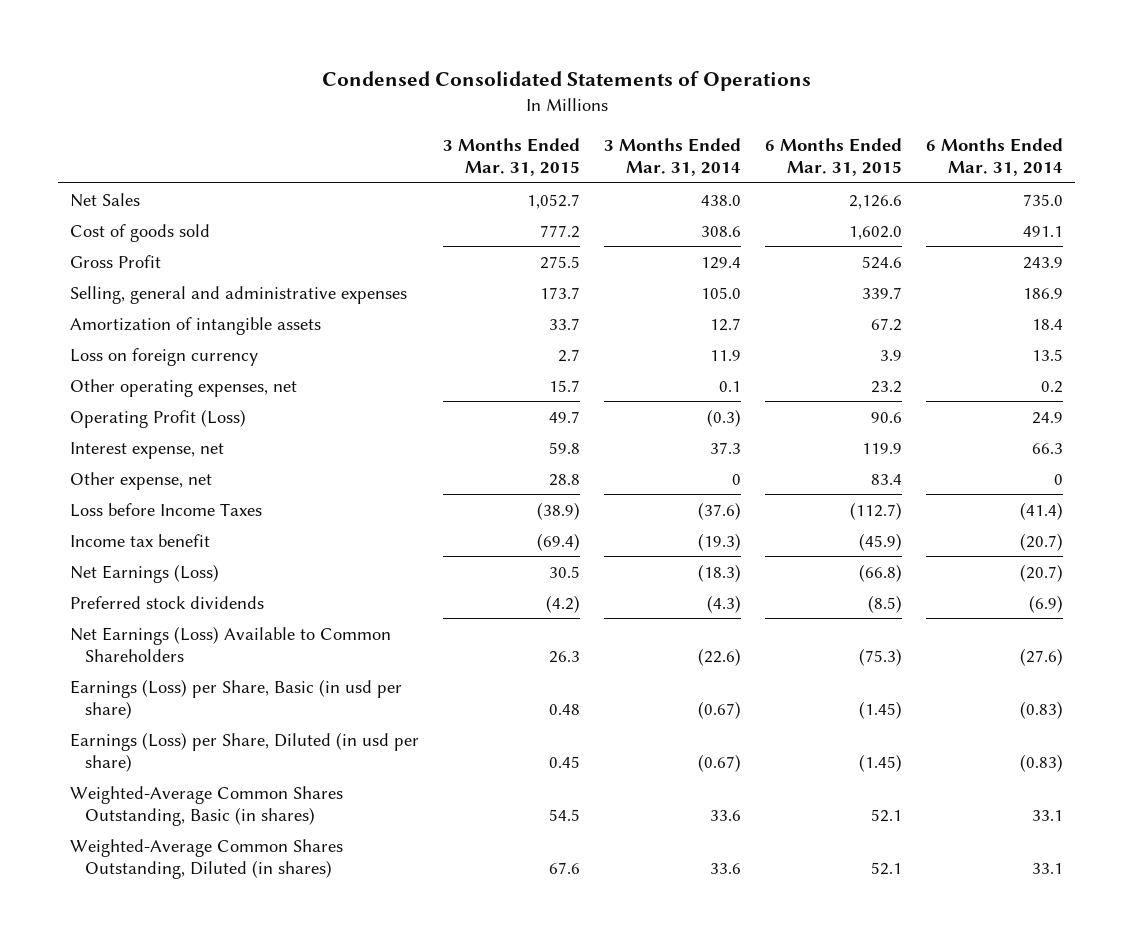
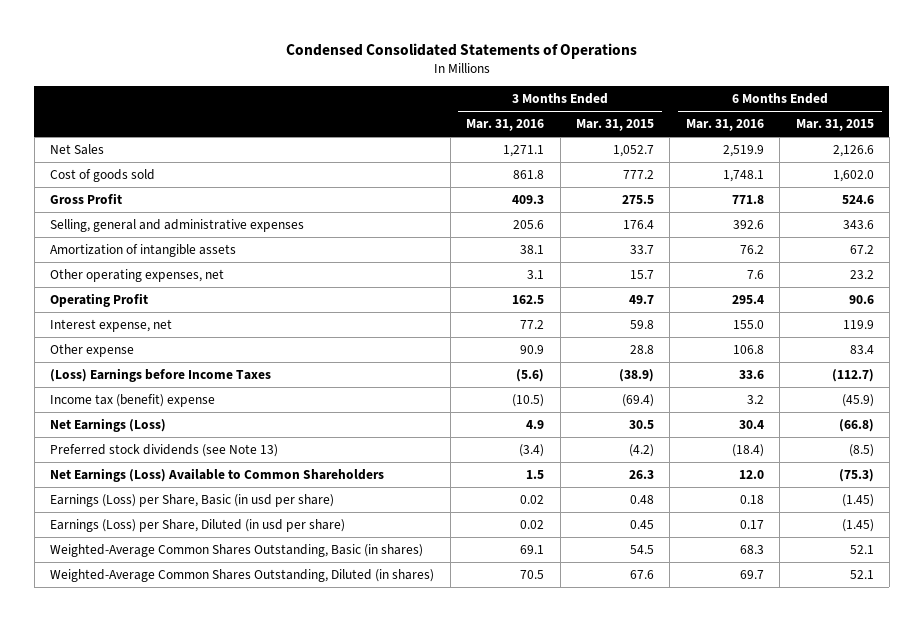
- | 3 Months Ended Mar. 31, 2015 | 3 Months Ended Mar. 31, 2014 | 6 Months Ended Mar. 31, 2015 | 6 Months Ended Mar. 31, 2014
+ | 3 Months Ended Mar. 31, 2016 | 3 Months Ended Mar. 31, 2015 | 6 Months Ended Mar. 31, 2016 | 6 Months Ended Mar. 31, 2015
- Selling, general and administrative expenses | 173.7 | 105.0 | 339.7 | 186.9
+ Selling, general and administrative expenses | 205.6 | 176.4 | 392.6 | 343.6
- Loss on foreign currency | 2.7 | 11.9 | 3.9 | 13.5
- Operating Profit (Loss) | 49.7 | (0.3) | 90.6 | 24.9
+ Operating Profit | 162.5 | 49.7 | 295.4 | 90.6
- Other expense, net | 28.8 | 0 | 83.4 | 0
- Loss before Income Taxes | (38.9) | (37.6) | (112.7) | (41.4)
- Income tax benefit | (69.4) | (19.3) | (45.9) | (20.7)
+ Other expense | 90.9 | 28.8 | 106.8 | 83.4
+ (Loss) Earnings before Income Taxes | (5.6) | (38.9) | 33.6 | (112.7)
+ Income tax (benefit) expense | (10.5) | (69.4) | 3.2 | (45.9)
- Preferred stock dividends | (4.2) | (4.3) | (8.5) | (6.9)
+ Preferred stock dividends (see Note 13) | (3.4) | (4.2) | (18.4) | (8.5)

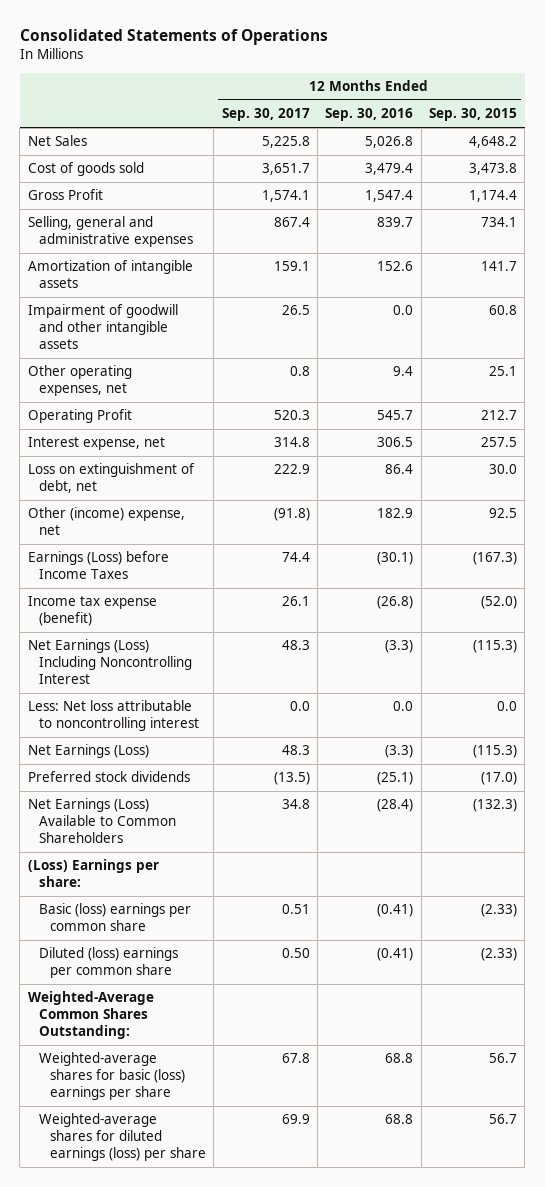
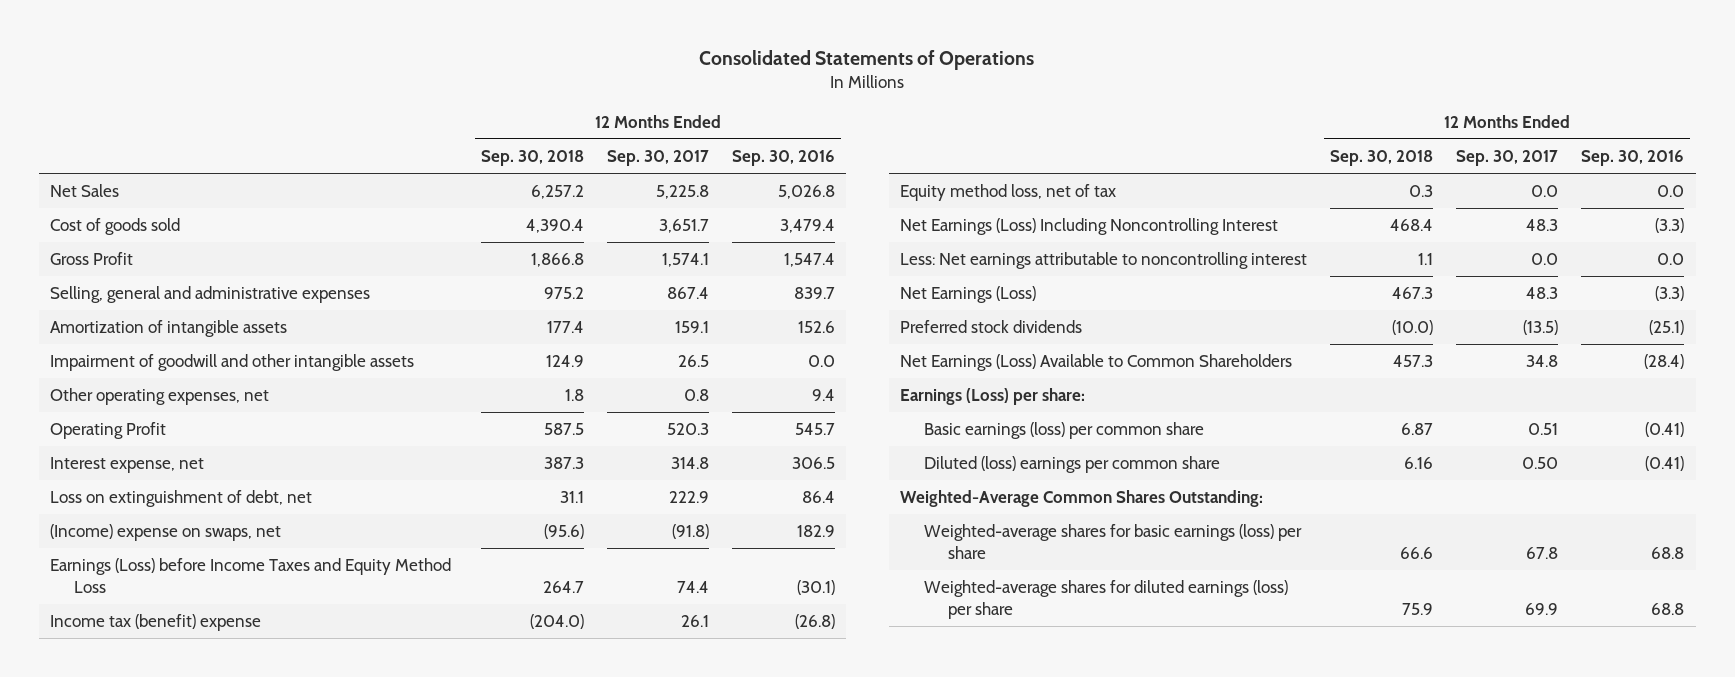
- | 12 Months Ended Sep. 30, 2017 | 12 Months Ended Sep. 30, 2016 | 12 Months Ended Sep. 30, 2015
+ | 12 Months Ended Sep. 30, 2018 | 12 Months Ended Sep. 30, 2017 | 12 Months Ended Sep. 30, 2016
- Other (income) expense, net | (91.8) | 182.9 | 92.5
- Earnings (Loss) before Income Taxes | 74.4 | (30.1) | (167.3)
- Income tax expense (benefit) | 26.1 | (26.8) | (52.0)
+ (Income) expense on swaps, net | (95.6) | (91.8) | 182.9
+ Earnings (Loss) before Income Taxes and Equity Method Loss | 264.7 | 74.4 | (30.1)
+ Income tax (benefit) expense | (204.0) | 26.1 | (26.8)
+ Equity method loss, net of tax | 0.3 | 0.0 | 0.0
- Less: Net loss attributable to noncontrolling interest | 0.0 | 0.0 | 0.0
+ Less: Net earnings attributable to noncontrolling interest | 1.1 | 0.0 | 0.0
- (Loss) Earnings per share:
- Basic (loss) earnings per common share | 0.51 | (0.41) | (2.33)
+ Earnings (Loss) per share:
+ Basic earnings (loss) per common share | 6.87 | 0.51 | (0.41)
- Weighted-average shares for basic (loss) earnings per share | 67.8 | 68.8 | 56.7
+ Weighted-average shares for basic earnings (loss) per share | 66.6 | 67.8 | 68.8

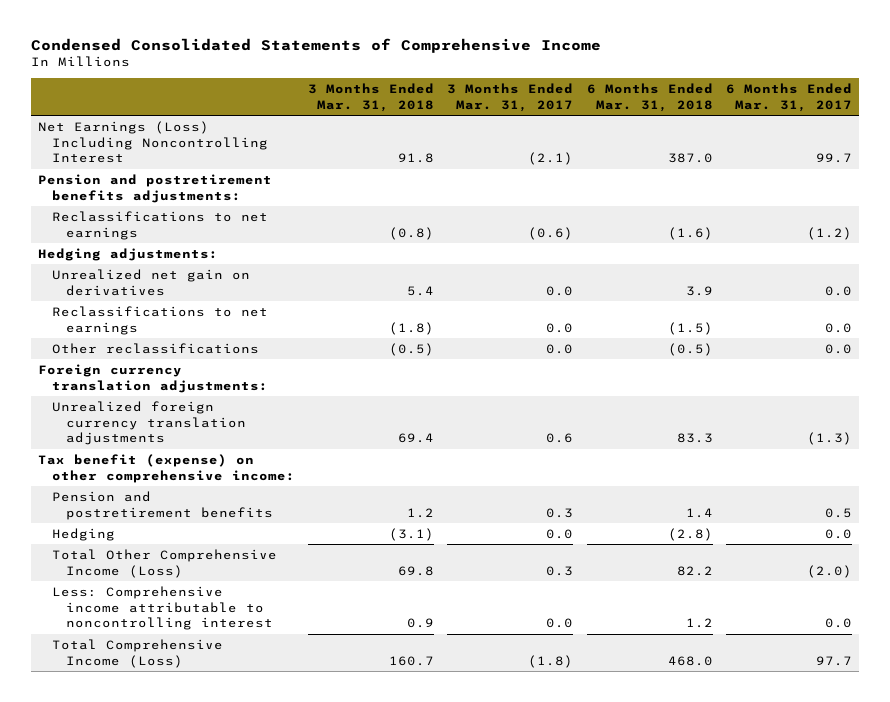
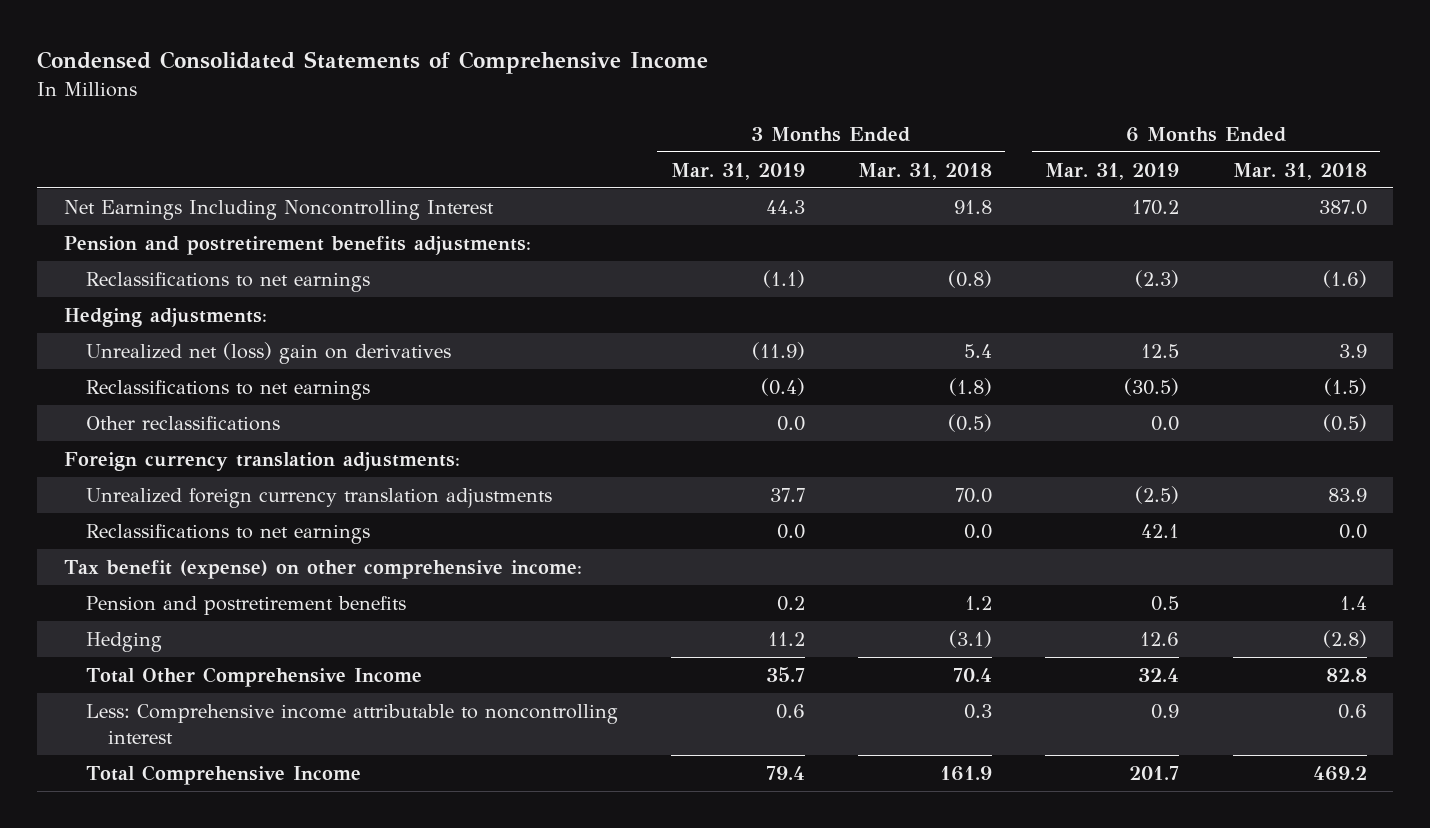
- | 3 Months Ended Mar. 31, 2018 | 3 Months Ended Mar. 31, 2017 | 6 Months Ended Mar. 31, 2018 | 6 Months Ended Mar. 31, 2017
+ | 3 Months Ended Mar. 31, 2019 | 3 Months Ended Mar. 31, 2018 | 6 Months Ended Mar. 31, 2019 | 6 Months Ended Mar. 31, 2018
- Net Earnings (Loss) Including Noncontrolling Interest | 91.8 | (2.1) | 387.0 | 99.7
+ Net Earnings Including Noncontrolling Interest | 44.3 | 91.8 | 170.2 | 387.0
- Unrealized net gain on derivatives | 5.4 | 0.0 | 3.9 | 0.0
+ Unrealized net (loss) gain on derivatives | (11.9) | 5.4 | 12.5 | 3.9
- Unrealized foreign currency translation adjustments | 69.4 | 0.6 | 83.3 | (1.3)
+ Unrealized foreign currency translation adjustments | 37.7 | 70.0 | (2.5) | 83.9
+ Reclassifications to net earnings | 0.0 | 0.0 | 42.1 | 0.0
- Total Other Comprehensive Income (Loss) | 69.8 | 0.3 | 82.2 | (2.0)
- Less: Comprehensive income attributable to noncontrolling interest | 0.9 | 0.0 | 1.2 | 0.0
- Total Comprehensive Income (Loss) | 160.7 | (1.8) | 468.0 | 97.7
+ Total Other Comprehensive Income | 35.7 | 70.4 | 32.4 | 82.8
+ Less: Comprehensive income attributable to noncontrolling interest | 0.6 | 0.3 | 0.9 | 0.6
+ Total Comprehensive Income | 79.4 | 161.9 | 201.7 | 469.2

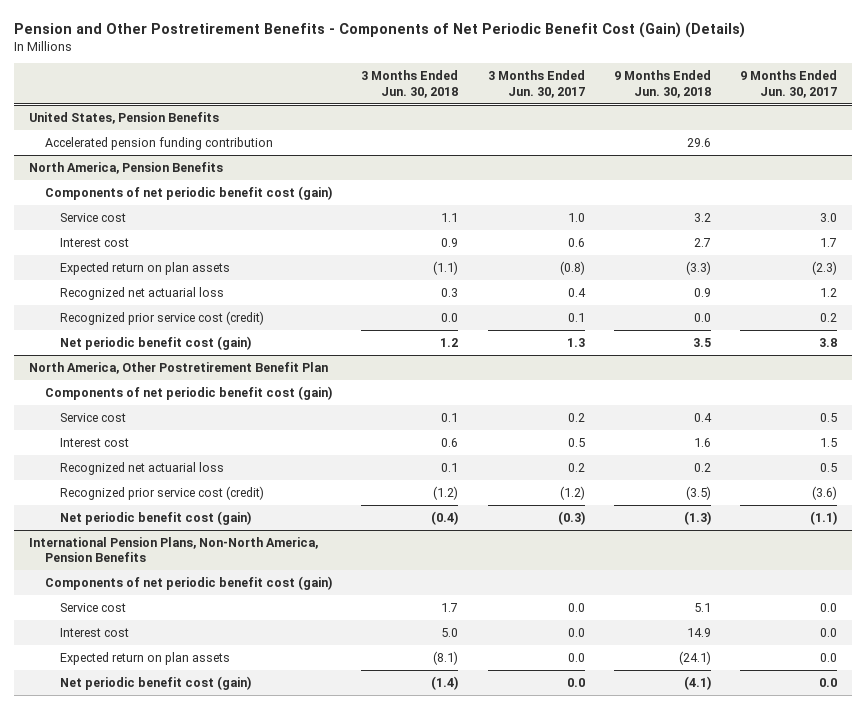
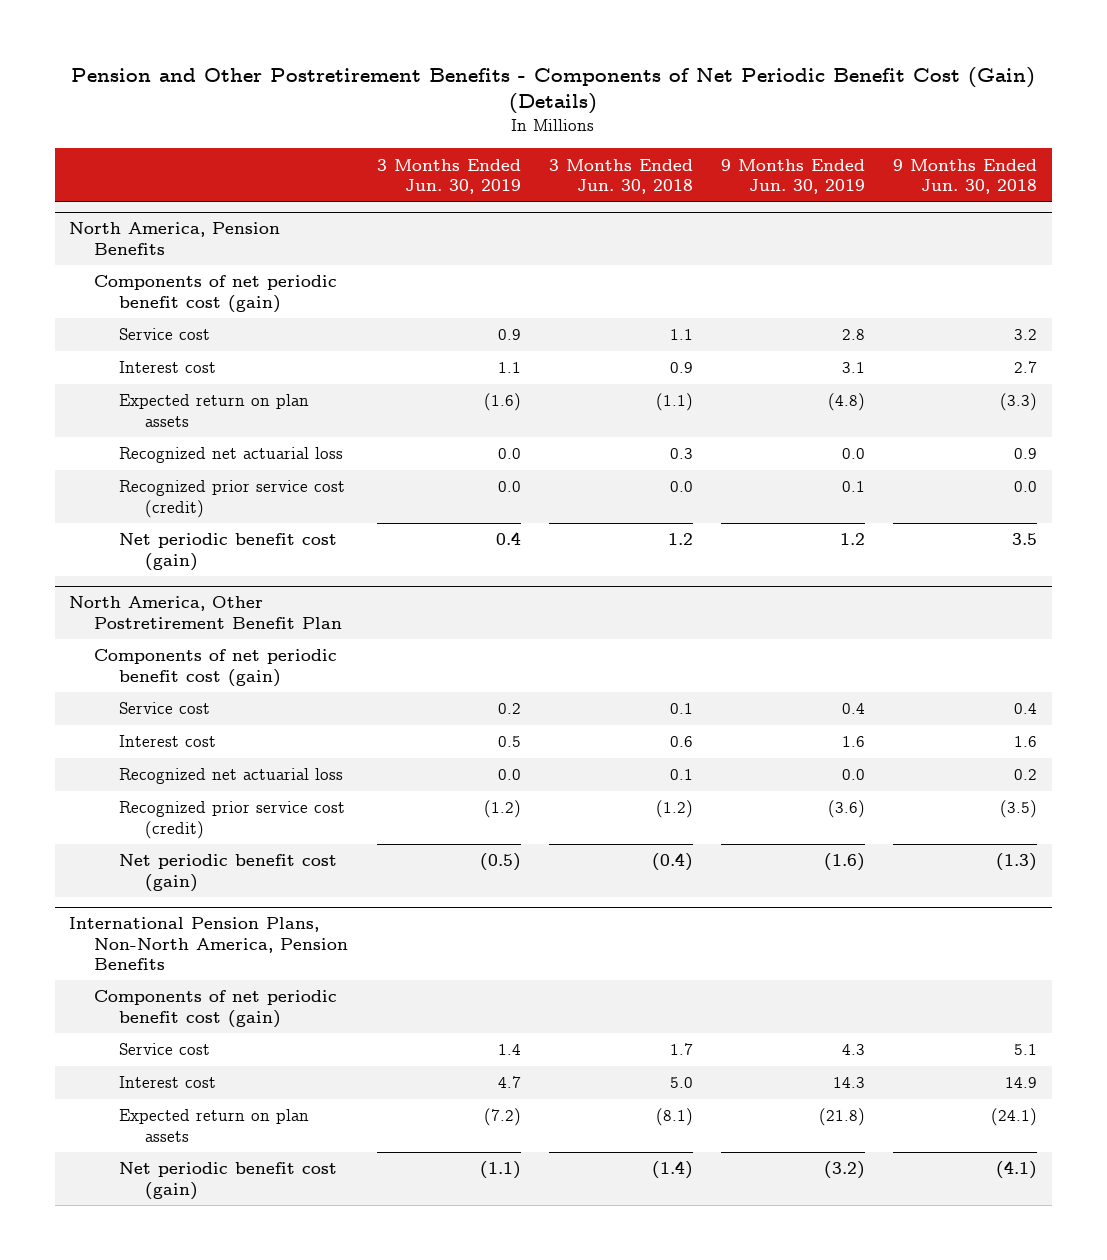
- | 3 Months Ended Jun. 30, 2018 | 3 Months Ended Jun. 30, 2017 | 9 Months Ended Jun. 30, 2018 | 9 Months Ended Jun. 30, 2017
+ | 3 Months Ended Jun. 30, 2019 | 3 Months Ended Jun. 30, 2018 | 9 Months Ended Jun. 30, 2019 | 9 Months Ended Jun. 30, 2018
- United States, Pension Benefits
- Accelerated pension funding contribution | | | 29.6 |

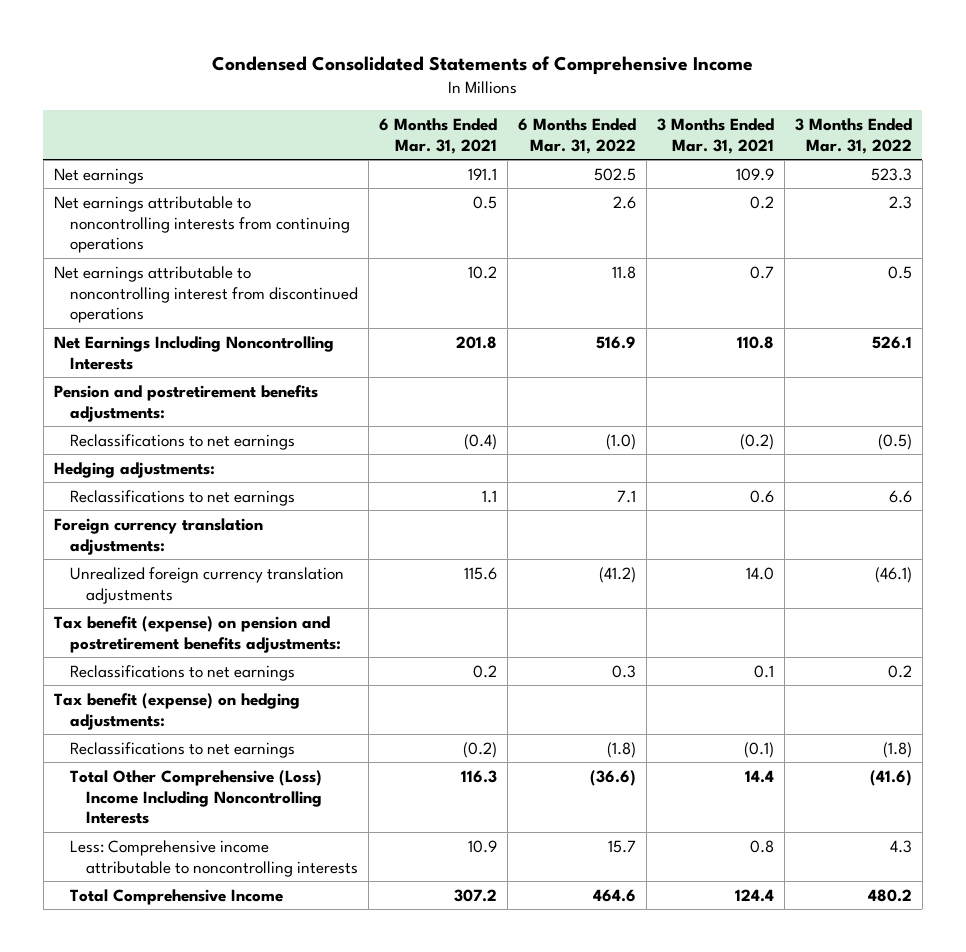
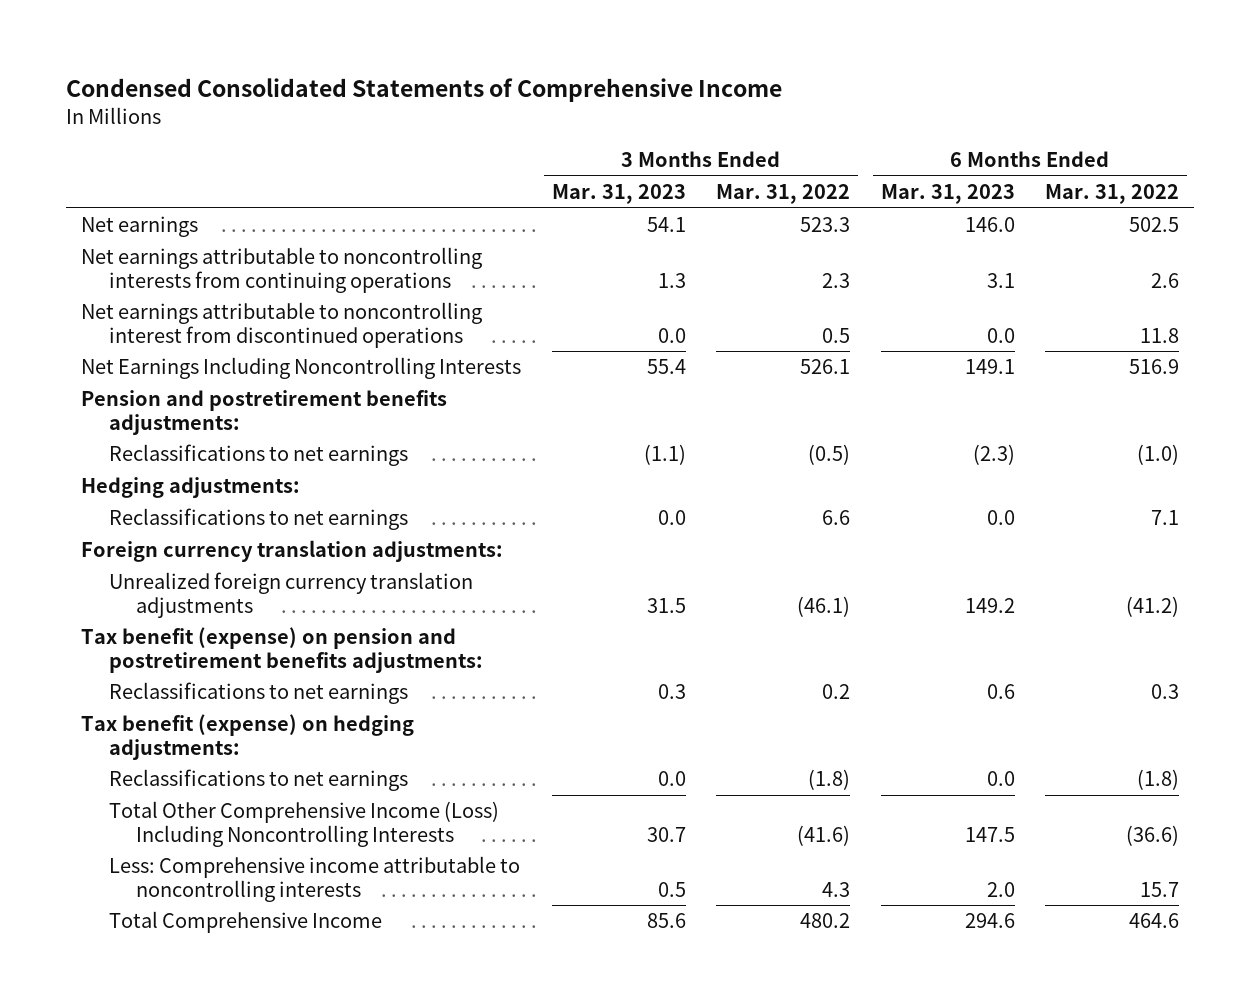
- | 6 Months Ended Mar. 31, 2021 | 6 Months Ended Mar. 31, 2022 | 3 Months Ended Mar. 31, 2021 | 3 Months Ended Mar. 31, 2022
+ | 3 Months Ended Mar. 31, 2023 | 3 Months Ended Mar. 31, 2022 | 6 Months Ended Mar. 31, 2023 | 6 Months Ended Mar. 31, 2022
- Total Other Comprehensive (Loss) Income Including Noncontrolling Interests | 116.3 | (36.6) | 14.4 | (41.6)
+ Total Other Comprehensive Income (Loss) Including Noncontrolling Interests | 30.7 | (41.6) | 147.5 | (36.6)

